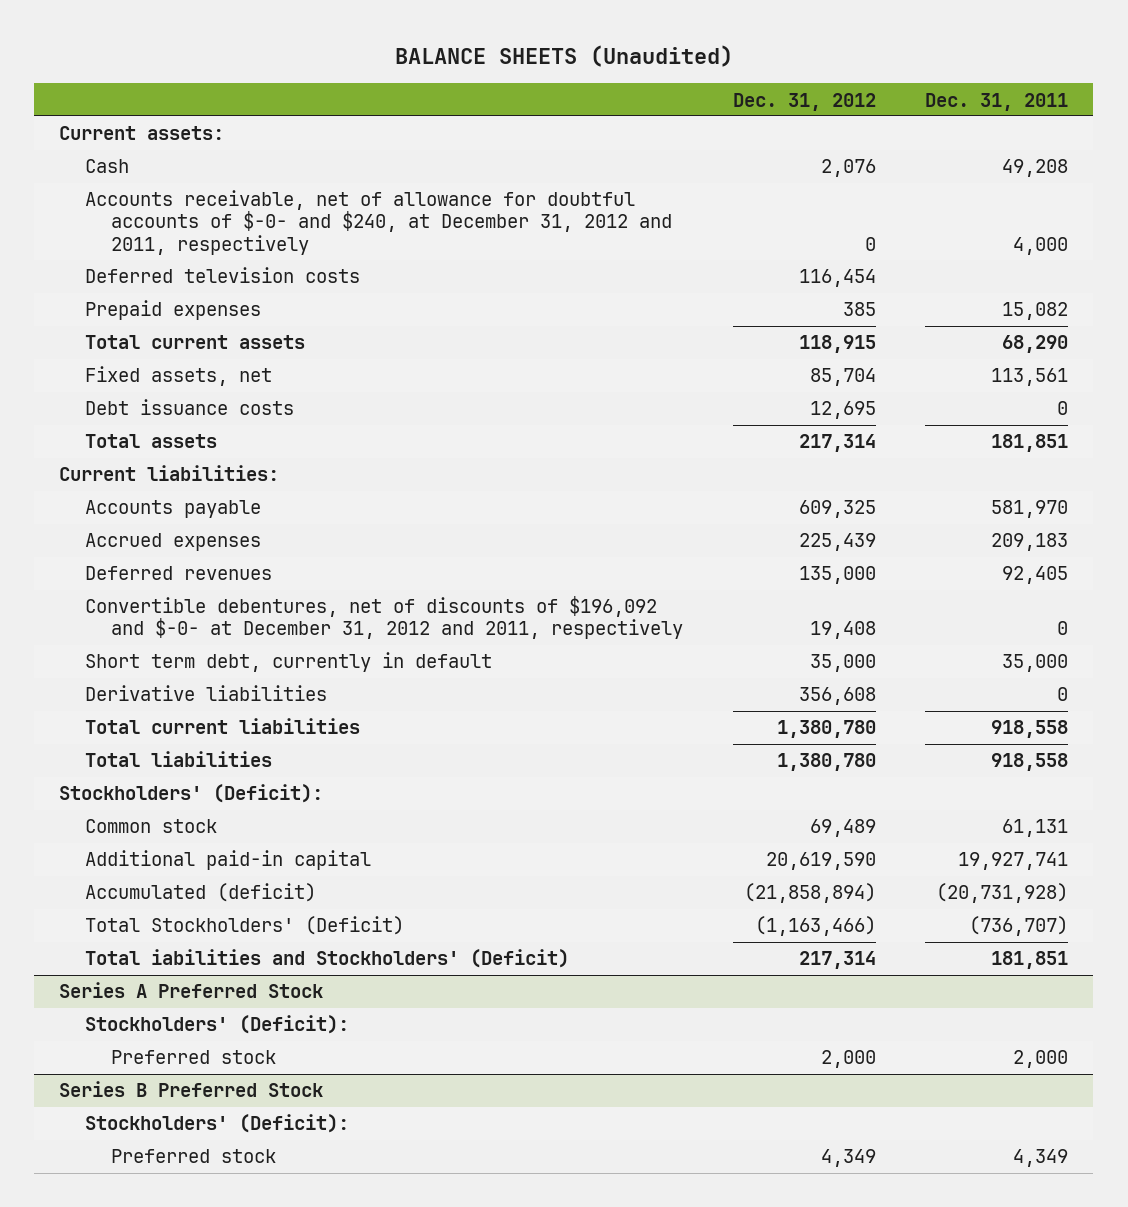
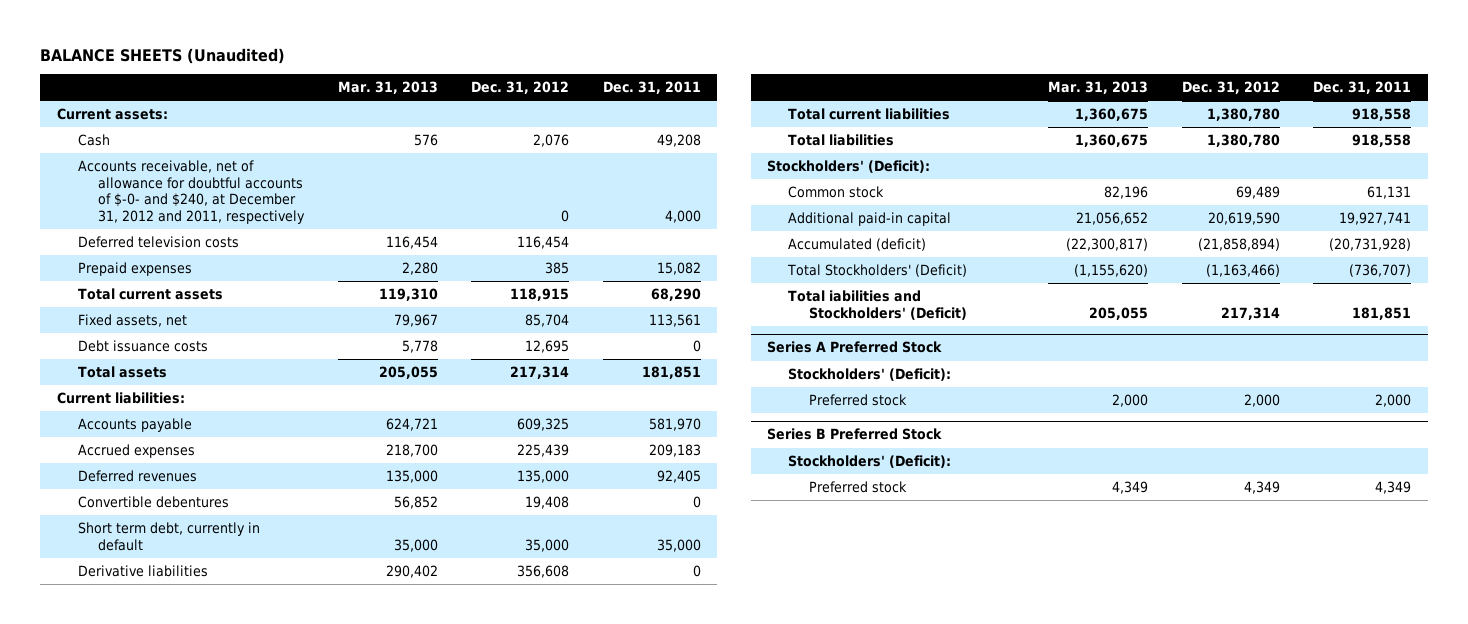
- | Dec. 31, 2012 | Dec. 31, 2011
+ | Mar. 31, 2013 | Dec. 31, 2012 | Dec. 31, 2011
- Convertible debentures, net of discounts of $196,092 and $-0- at December 31, 2012 and 2011, respectively | 19,408 | 0
+ Convertible debentures | 56,852 | 19,408 | 0

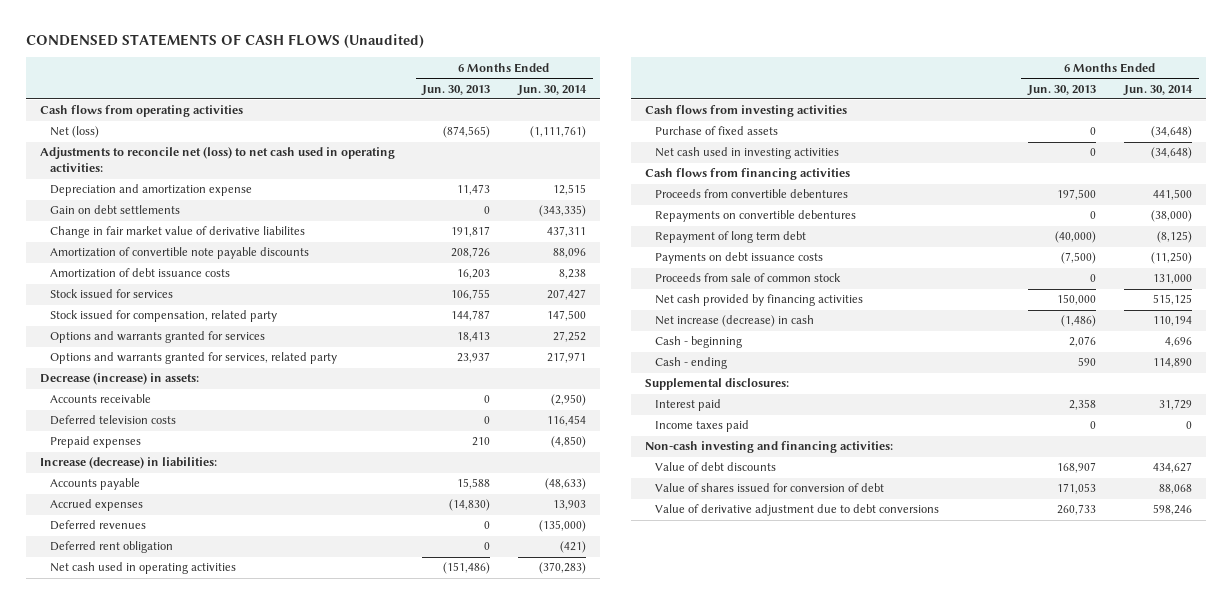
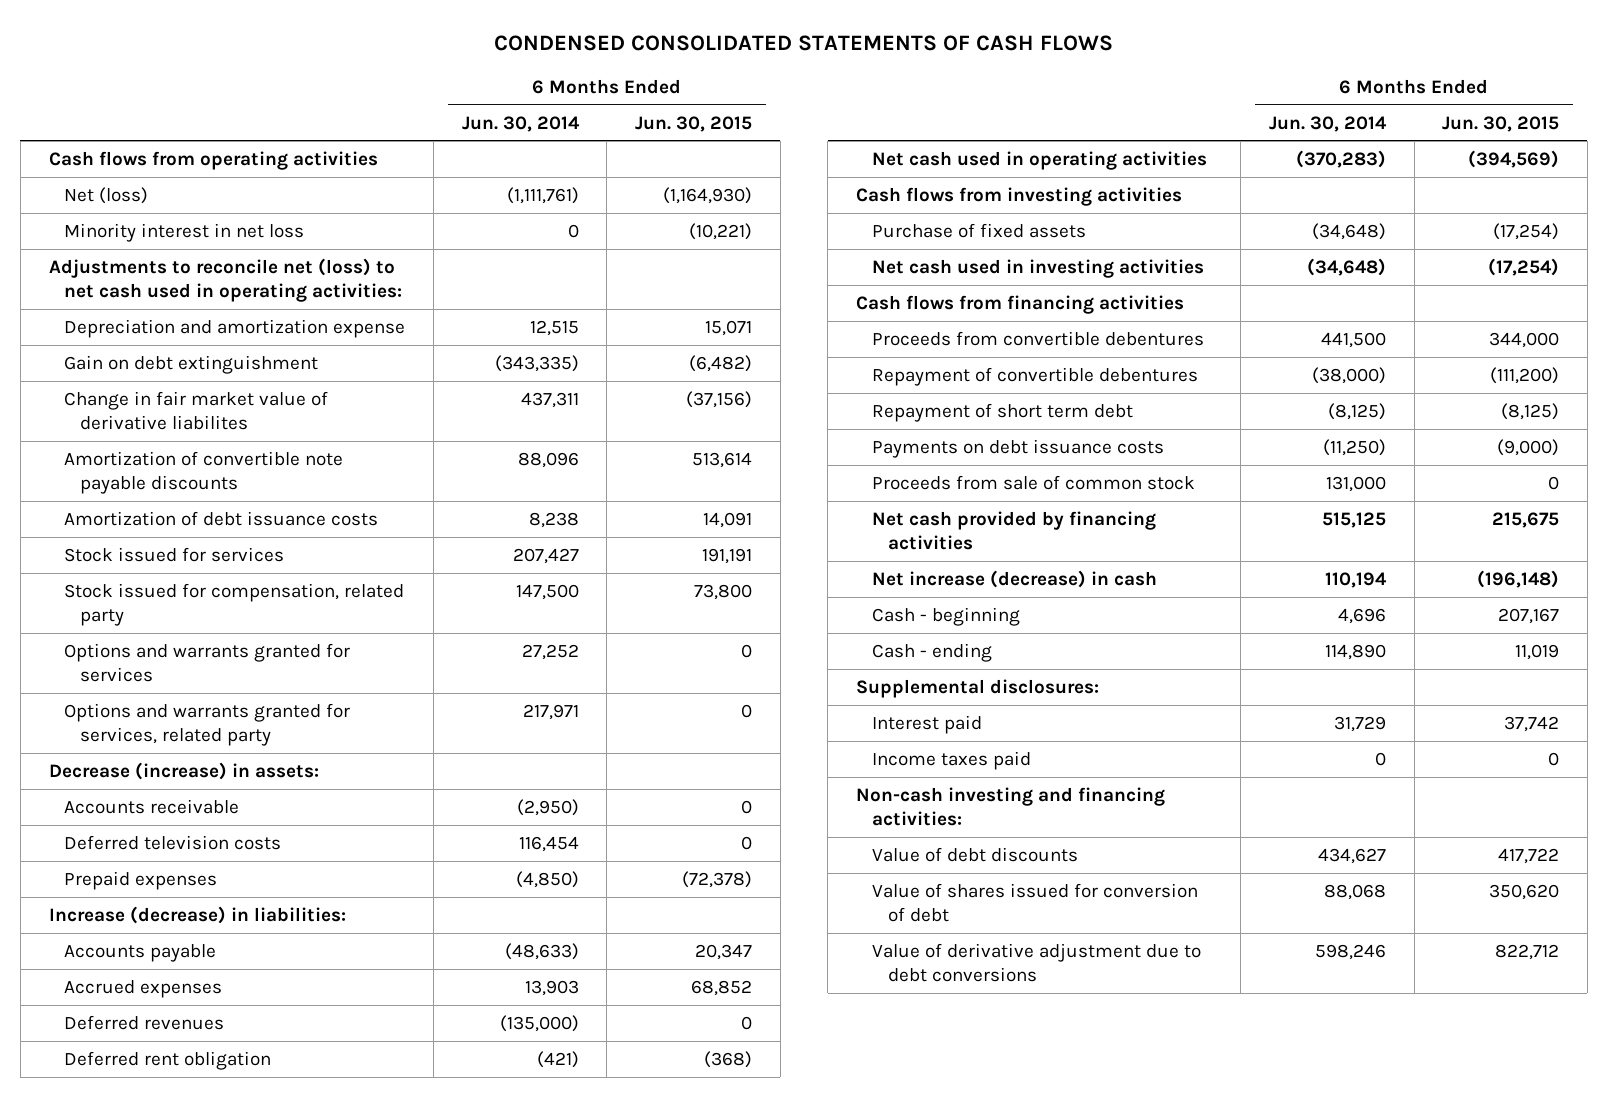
- CONDENSED STATEMENTS OF CASH FLOWS (Unaudited)
+ CONDENSED CONSOLIDATED STATEMENTS OF CASH FLOWS
- | 6 Months Ended Jun. 30, 2013 | 6 Months Ended Jun. 30, 2014
+ | 6 Months Ended Jun. 30, 2014 | 6 Months Ended Jun. 30, 2015
+ Minority interest in net loss | 0 | (10,221)
- Gain on debt settlements | 0 | (343,335)
+ Gain on debt extinguishment | (343,335) | (6,482)
- Repayments on convertible debentures | 0 | (38,000)
- Repayment of long term debt | (40,000) | (8,125)
+ Repayment of convertible debentures | (38,000) | (111,200)
+ Repayment of short term debt | (8,125) | (8,125)

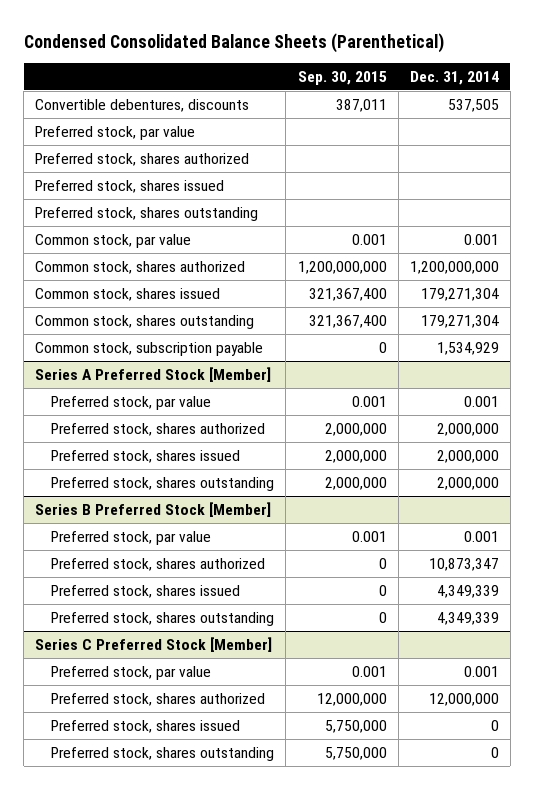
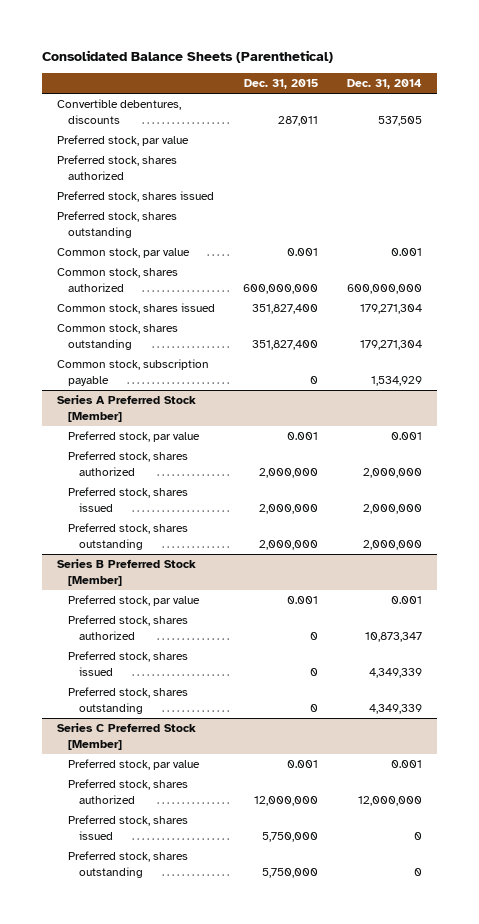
- Condensed Consolidated Balance Sheets (Parenthetical)
+ Consolidated Balance Sheets (Parenthetical)
- | Sep. 30, 2015 | Dec. 31, 2014
+ | Dec. 31, 2015 | Dec. 31, 2014
- Common stock, shares authorized | 1,200,000,000 | 1,200,000,000
+ Common stock, shares authorized | 600,000,000 | 600,000,000

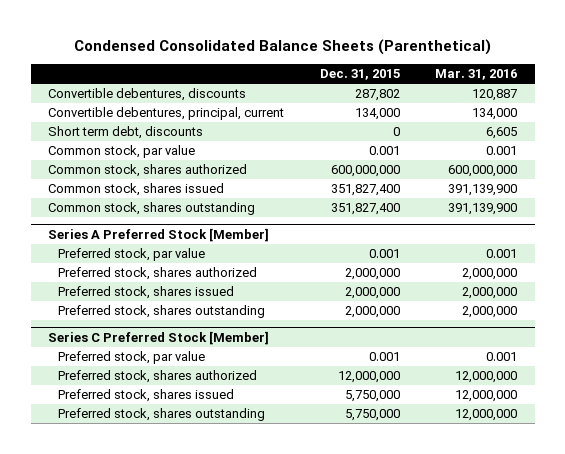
- Consolidated Balance Sheets (Parenthetical)
+ Condensed Consolidated Balance Sheets (Parenthetical)
- | Dec. 31, 2015 | Dec. 31, 2014
+ | Dec. 31, 2015 | Mar. 31, 2016
- Convertible debentures, discounts | 287,011 | 537,505
- Preferred stock, par value
- Preferred stock, shares authorized
- Preferred stock, shares issued
- Preferred stock, shares outstanding
+ Convertible debentures, discounts | 287,802 | 120,887
+ Convertible debentures, principal, current | 134,000 | 134,000
+ Short term debt, discounts | 0 | 6,605
- Common stock, subscription payable | 0 | 1,534,929
- Series B Preferred Stock [Member]
- Preferred stock, par value | 0.001 | 0.001
- Preferred stock, shares authorized | 0 | 10,873,347
- Preferred stock, shares issued | 0 | 4,349,339
- Preferred stock, shares outstanding | 0 | 4,349,339

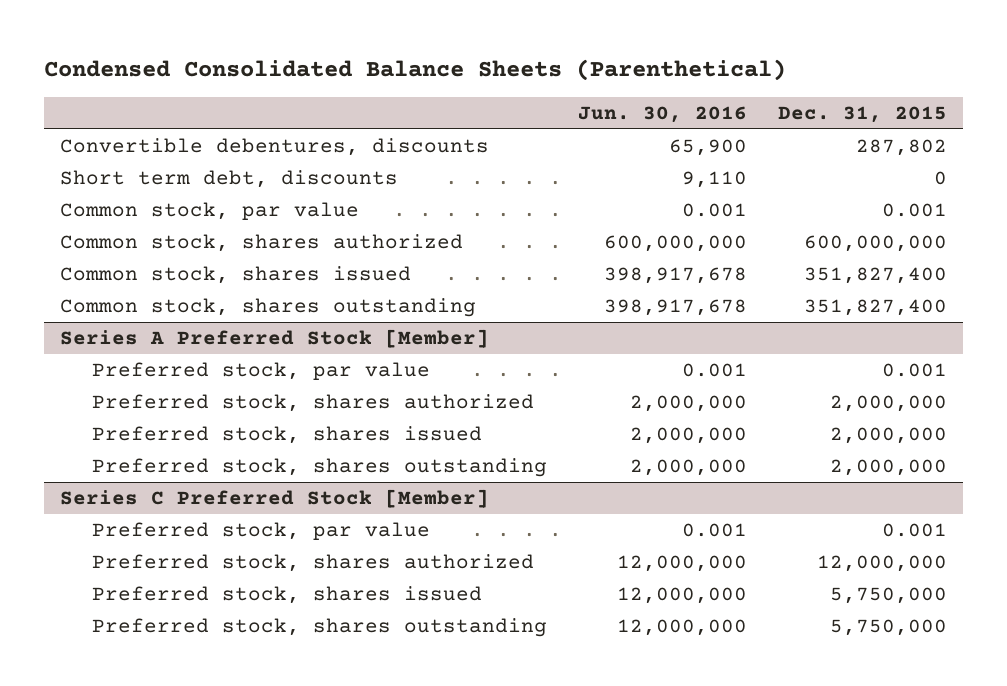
- | Dec. 31, 2015 | Mar. 31, 2016
+ | Jun. 30, 2016 | Dec. 31, 2015
- Convertible debentures, principal, current | 134,000 | 134,000

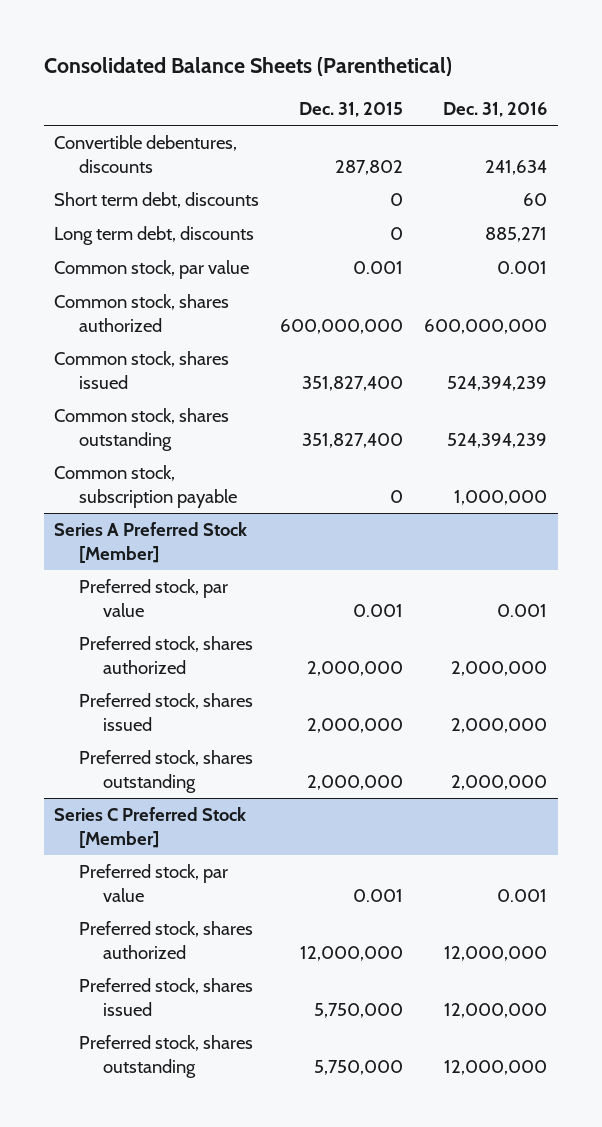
- Condensed Consolidated Balance Sheets (Parenthetical)
+ Consolidated Balance Sheets (Parenthetical)
- | Jun. 30, 2016 | Dec. 31, 2015
+ | Dec. 31, 2015 | Dec. 31, 2016
+ Long term debt, discounts | 0 | 885,271
+ Common stock, subscription payable | 0 | 1,000,000

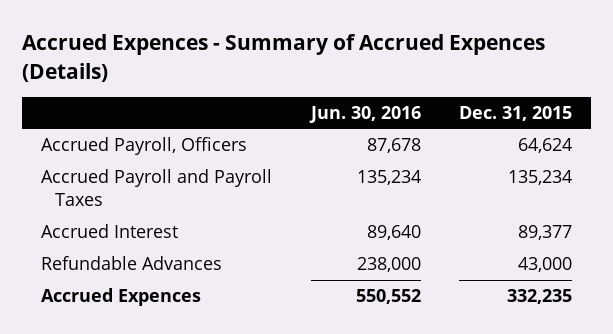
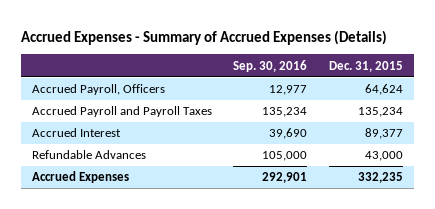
- Accrued Expences - Summary of Accrued Expences (Details)
+ Accrued Expenses - Summary of Accrued Expenses (Details)
- | Jun. 30, 2016 | Dec. 31, 2015
+ | Sep. 30, 2016 | Dec. 31, 2015
- Accrued Expences | 550,552 | 332,235
+ Accrued Expenses | 292,901 | 332,235

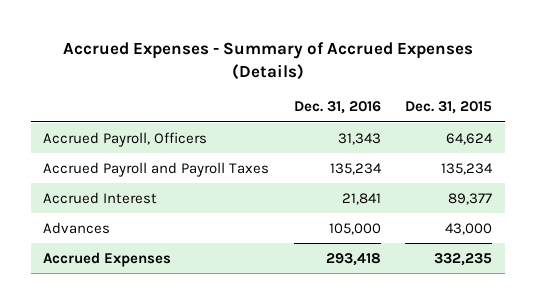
- | Sep. 30, 2016 | Dec. 31, 2015
+ | Dec. 31, 2016 | Dec. 31, 2015
- Refundable Advances | 105,000 | 43,000
+ Advances | 105,000 | 43,000

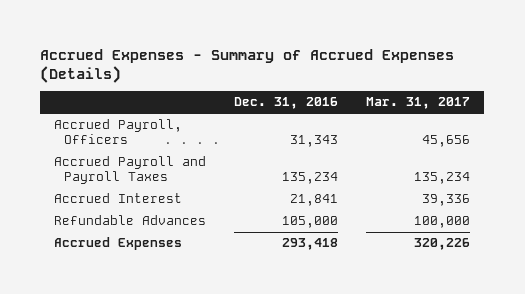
- | Dec. 31, 2016 | Dec. 31, 2015
+ | Dec. 31, 2016 | Mar. 31, 2017
- Advances | 105,000 | 43,000
+ Refundable Advances | 105,000 | 100,000

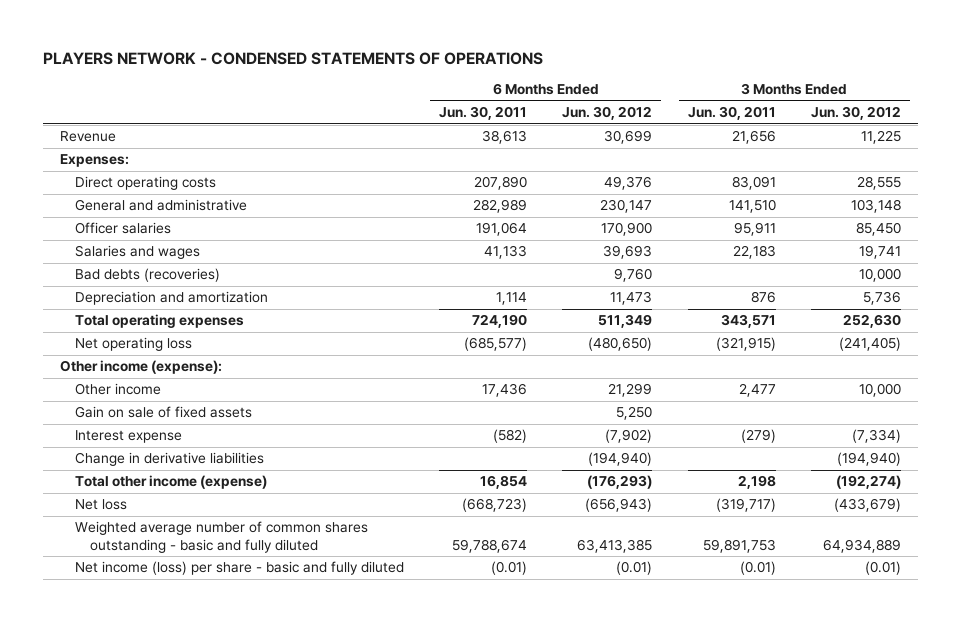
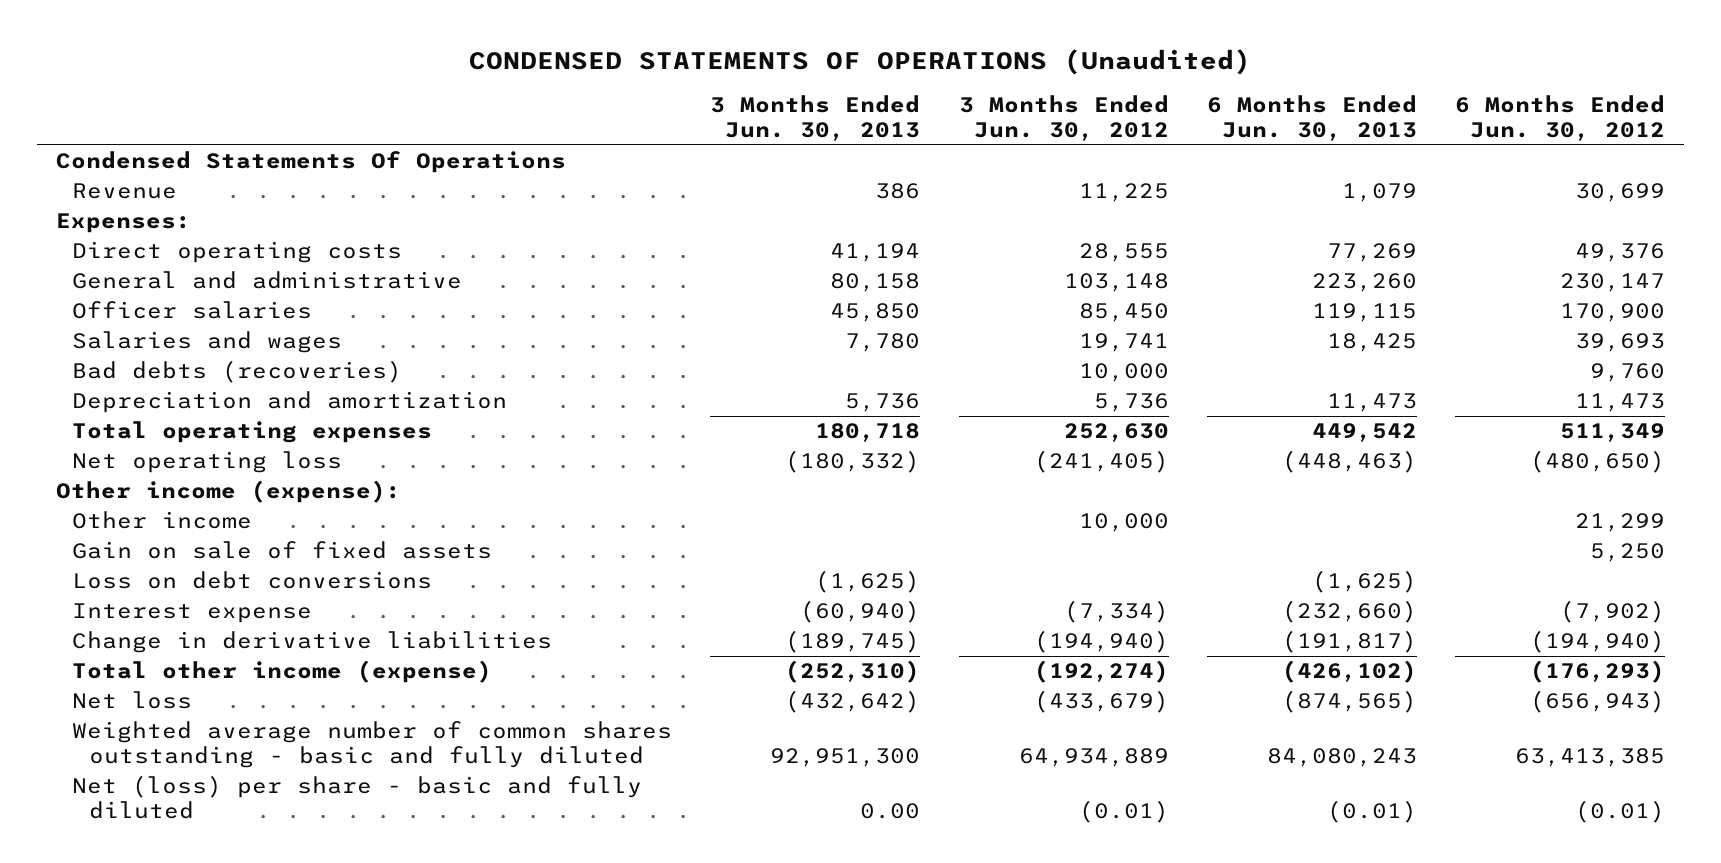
- PLAYERS NETWORK - CONDENSED STATEMENTS OF OPERATIONS
+ CONDENSED STATEMENTS OF OPERATIONS (Unaudited)
- | 6 Months Ended Jun. 30, 2011 | 6 Months Ended Jun. 30, 2012 | 3 Months Ended Jun. 30, 2011 | 3 Months Ended Jun. 30, 2012
+ | 3 Months Ended Jun. 30, 2013 | 3 Months Ended Jun. 30, 2012 | 6 Months Ended Jun. 30, 2013 | 6 Months Ended Jun. 30, 2012
+ Condensed Statements Of Operations
+ Loss on debt conversions | (1,625) | | (1,625) |
- Net income (loss) per share - basic and fully diluted | (0.01) | (0.01) | (0.01) | (0.01)
+ Net (loss) per share - basic and fully diluted | 0.00 | (0.01) | (0.01) | (0.01)

